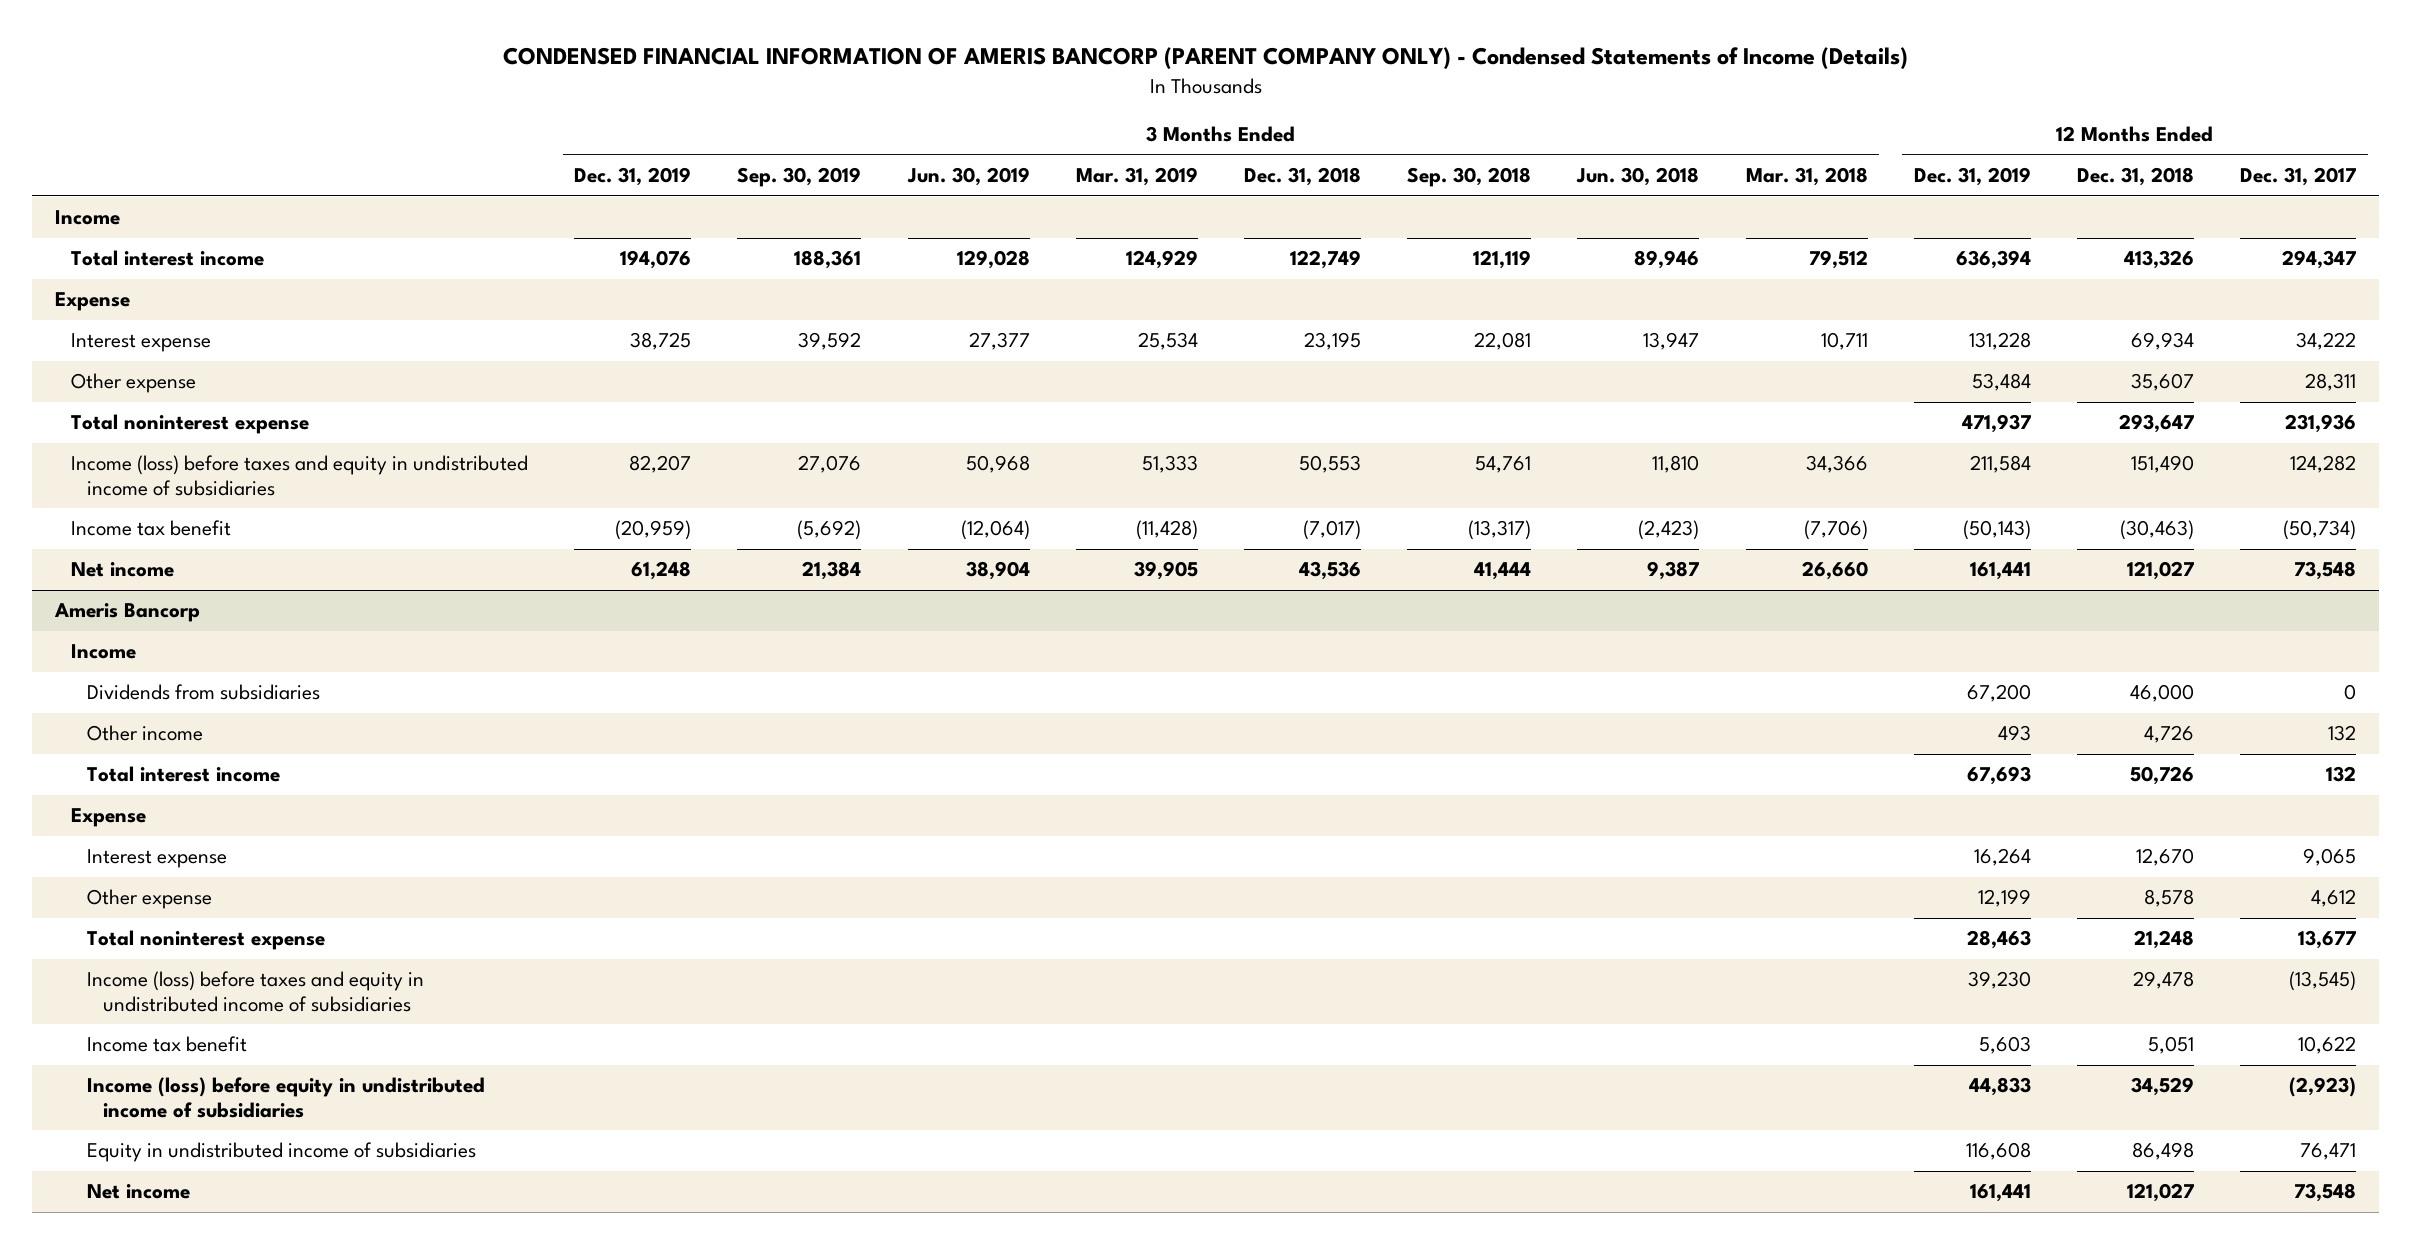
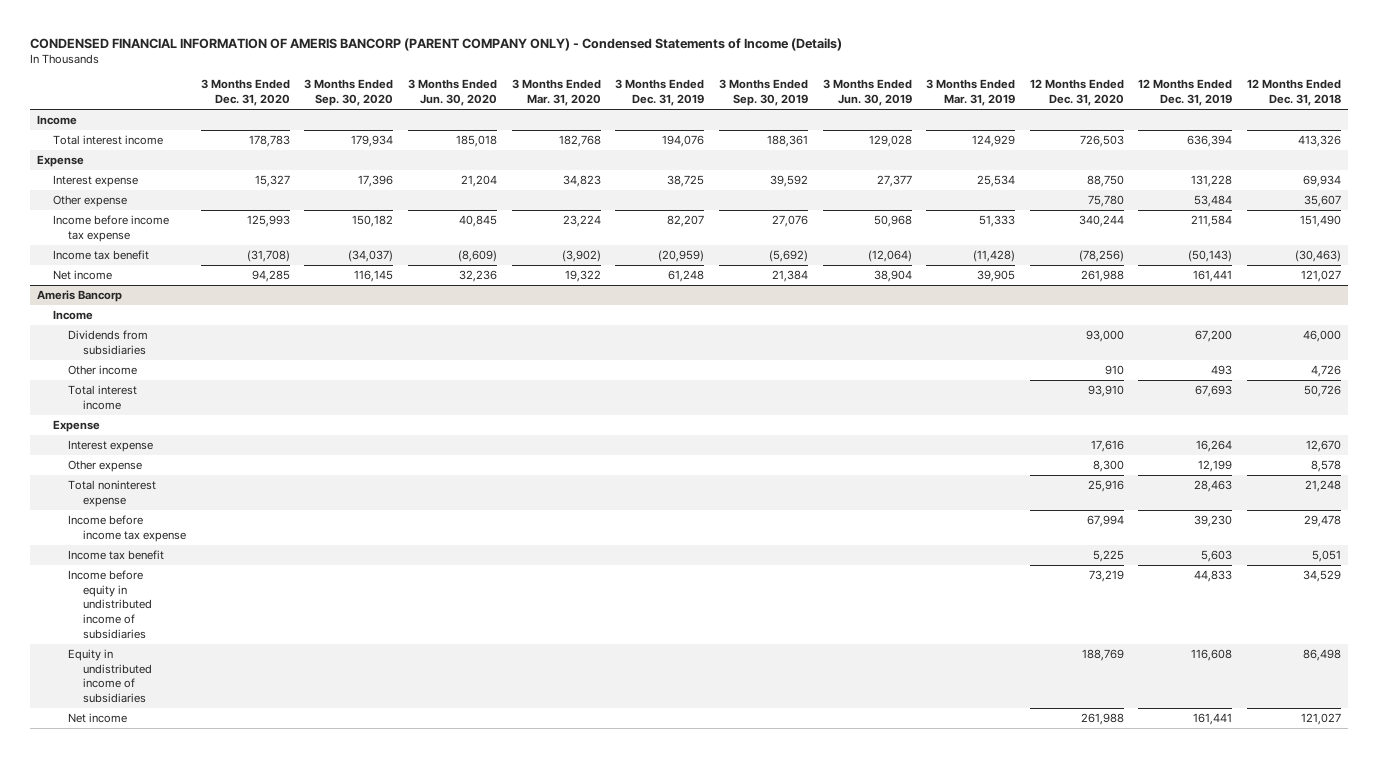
- | 3 Months Ended Dec. 31, 2019 | 3 Months Ended Sep. 30, 2019 | 3 Months Ended Jun. 30, 2019 | 3 Months Ended Mar. 31, 2019 | 3 Months Ended Dec. 31, 2018 | 3 Months Ended Sep. 30, 2018 | 3 Months Ended Jun. 30, 2018 | 3 Months Ended Mar. 31, 2018 | 12 Months Ended Dec. 31, 2019 | 12 Months Ended Dec. 31, 2018 | 12 Months Ended Dec. 31, 2017
+ | 3 Months Ended Dec. 31, 2020 | 3 Months Ended Sep. 30, 2020 | 3 Months Ended Jun. 30, 2020 | 3 Months Ended Mar. 31, 2020 | 3 Months Ended Dec. 31, 2019 | 3 Months Ended Sep. 30, 2019 | 3 Months Ended Jun. 30, 2019 | 3 Months Ended Mar. 31, 2019 | 12 Months Ended Dec. 31, 2020 | 12 Months Ended Dec. 31, 2019 | 12 Months Ended Dec. 31, 2018
- Total noninterest expense | | | | | | | | | 471,937 | 293,647 | 231,936
- Income (loss) before taxes and equity in undistributed income of subsidiaries | 82,207 | 27,076 | 50,968 | 51,333 | 50,553 | 54,761 | 11,810 | 34,366 | 211,584 | 151,490 | 124,282
+ Income before income tax expense | 125,993 | 150,182 | 40,845 | 23,224 | 82,207 | 27,076 | 50,968 | 51,333 | 340,244 | 211,584 | 151,490
@ Ameris Bancorp
- Income (loss) before taxes and equity in undistributed income of subsidiaries | | | | | | | | | 39,230 | 29,478 | (13,545)
+ Income before income tax expense | | | | | | | | | 67,994 | 39,230 | 29,478
- Income (loss) before equity in undistributed income of subsidiaries | | | | | | | | | 44,833 | 34,529 | (2,923)
+ Income before equity in undistributed income of subsidiaries | | | | | | | | | 73,219 | 44,833 | 34,529

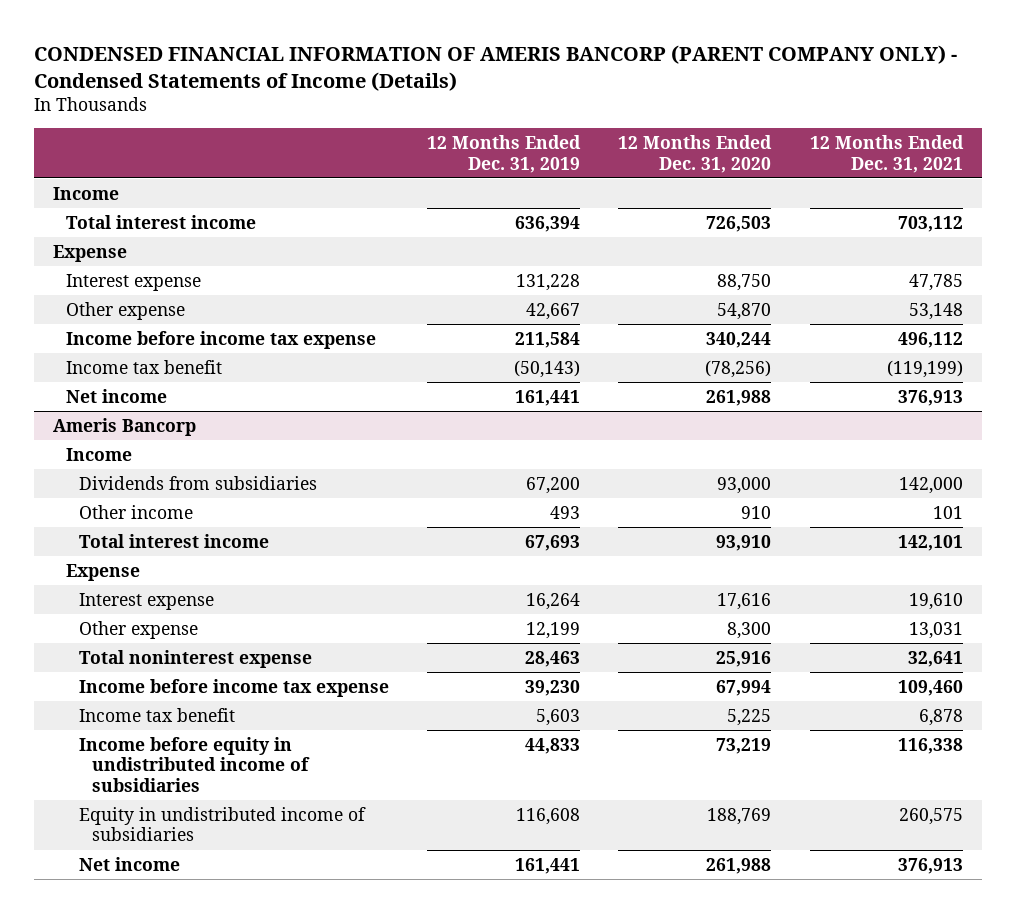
- | 3 Months Ended Dec. 31, 2020 | 3 Months Ended Sep. 30, 2020 | 3 Months Ended Jun. 30, 2020 | 3 Months Ended Mar. 31, 2020 | 3 Months Ended Dec. 31, 2019 | 3 Months Ended Sep. 30, 2019 | 3 Months Ended Jun. 30, 2019 | 3 Months Ended Mar. 31, 2019 | 12 Months Ended Dec. 31, 2020 | 12 Months Ended Dec. 31, 2019 | 12 Months Ended Dec. 31, 2018
+ | 12 Months Ended Dec. 31, 2019 | 12 Months Ended Dec. 31, 2020 | 12 Months Ended Dec. 31, 2021
- Other expense | | | | | | | | | 75,780 | 53,484 | 35,607
+ Other expense | 42,667 | 54,870 | 53,148

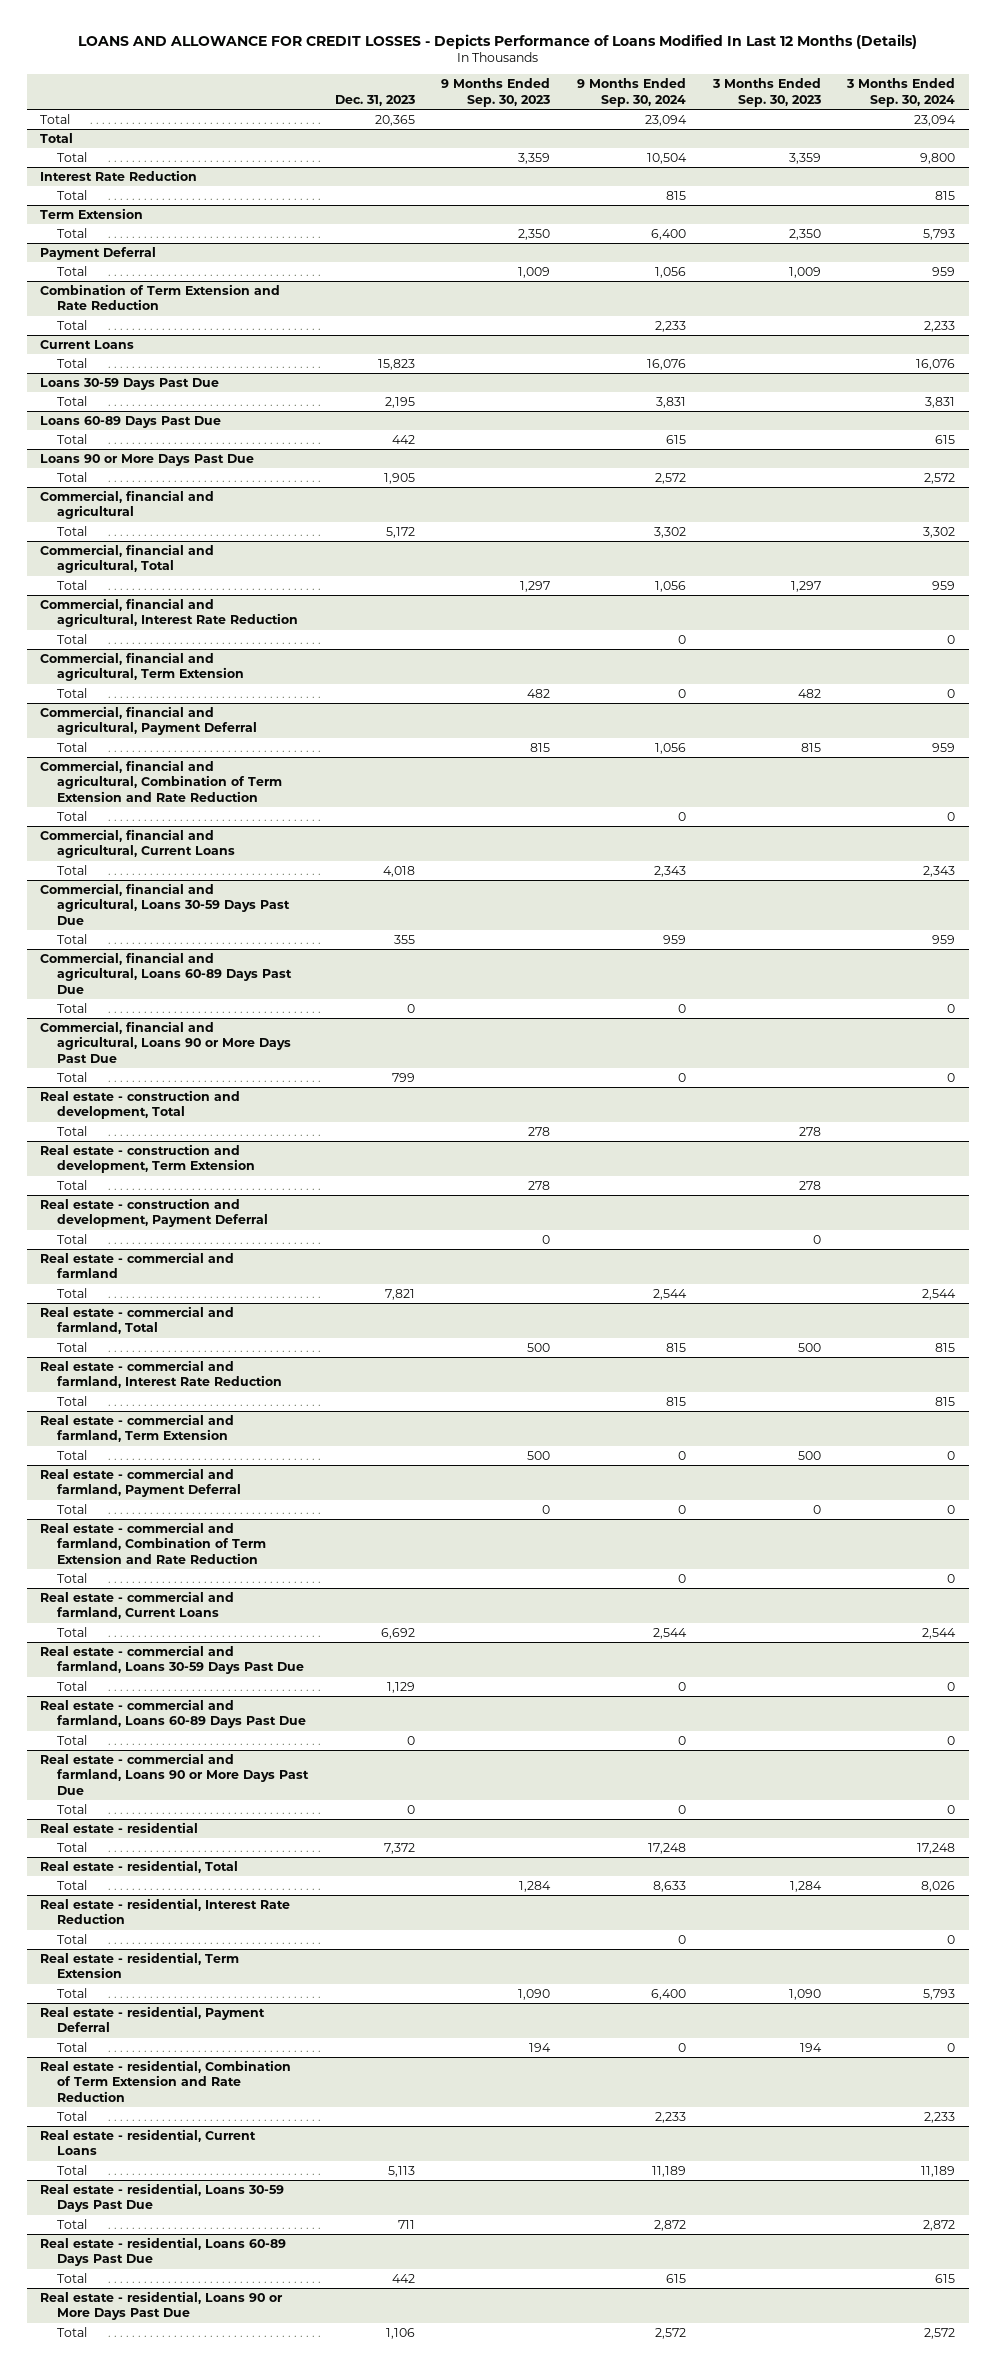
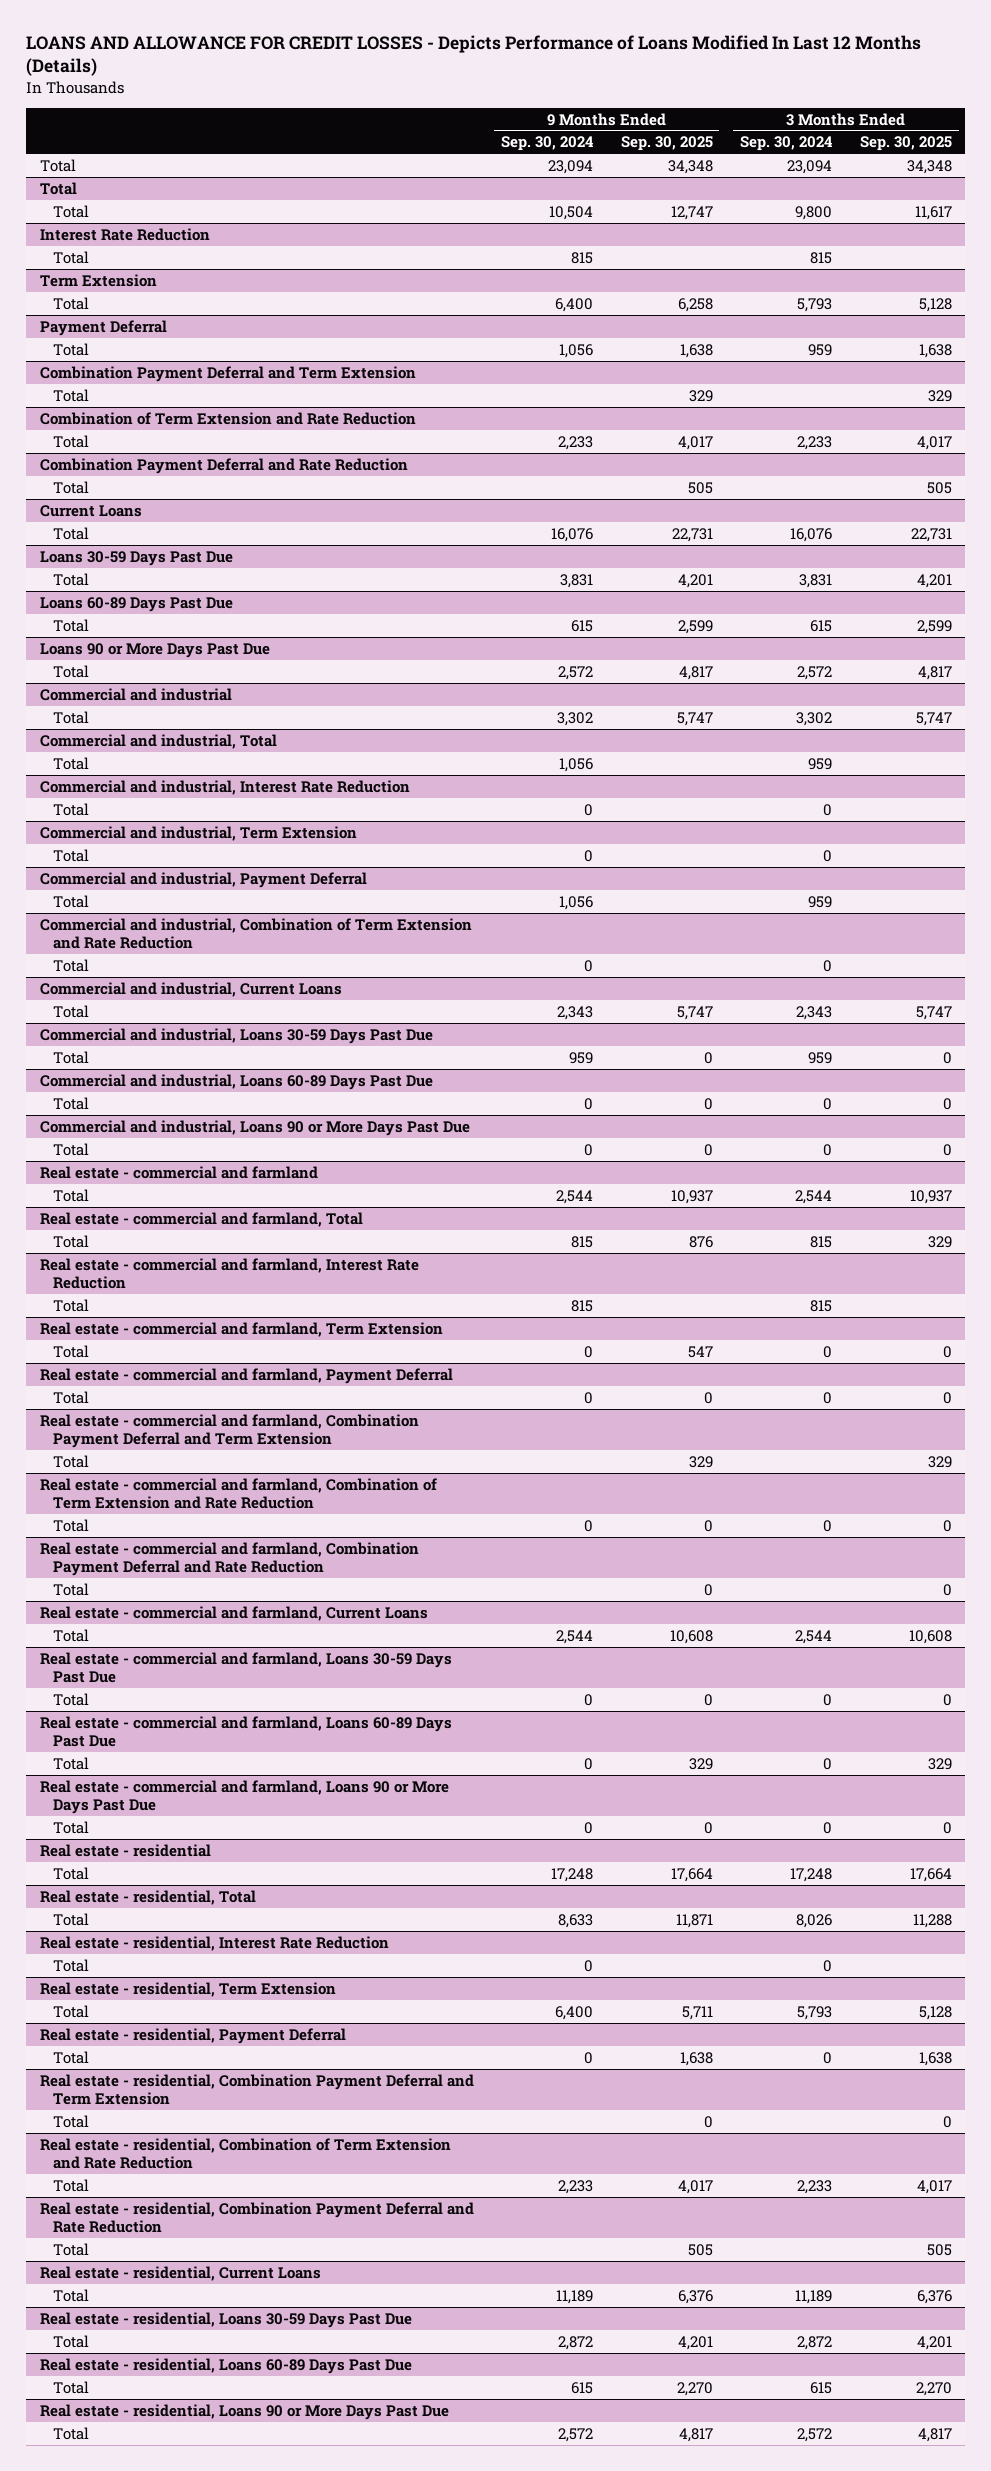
- | Dec. 31, 2023 | 9 Months Ended Sep. 30, 2023 | 9 Months Ended Sep. 30, 2024 | 3 Months Ended Sep. 30, 2023 | 3 Months Ended Sep. 30, 2024
+ | 9 Months Ended Sep. 30, 2024 | 9 Months Ended Sep. 30, 2025 | 3 Months Ended Sep. 30, 2024 | 3 Months Ended Sep. 30, 2025
+ Combination Payment Deferral and Term Extension
+ Total | | 329 | | 329
+ Combination Payment Deferral and Rate Reduction
+ Total | | 505 | | 505
- Commercial, financial and agricultural
+ Commercial and industrial
- Commercial, financial and agricultural, Total
+ Commercial and industrial, Total
- Commercial, financial and agricultural, Interest Rate Reduction
+ Commercial and industrial, Interest Rate Reduction
- Commercial, financial and agricultural, Term Extension
+ Commercial and industrial, Term Extension
- Commercial, financial and agricultural, Payment Deferral
+ Commercial and industrial, Payment Deferral
- Commercial, financial and agricultural, Combination of Term Extension and Rate Reduction
+ Commercial and industrial, Combination of Term Extension and Rate Reduction
- Commercial, financial and agricultural, Current Loans
+ Commercial and industrial, Current Loans
- Commercial, financial and agricultural, Loans 30-59 Days Past Due
+ Commercial and industrial, Loans 30-59 Days Past Due
- Commercial, financial and agricultural, Loans 60-89 Days Past Due
+ Commercial and industrial, Loans 60-89 Days Past Due
- Commercial, financial and agricultural, Loans 90 or More Days Past Due
+ Commercial and industrial, Loans 90 or More Days Past Due
- Real estate - construction and development, Total
- Total | | 278 | | 278 |
- Real estate - construction and development, Term Extension
- Total | | 278 | | 278 |
- Real estate - construction and development, Payment Deferral
- Total | | 0 | | 0 |
+ Real estate - commercial and farmland, Combination Payment Deferral and Term Extension
+ Total | | 329 | | 329
+ Real estate - commercial and farmland, Combination Payment Deferral and Rate Reduction
+ Total | | 0 | | 0
+ Real estate - residential, Combination Payment Deferral and Term Extension
+ Total | | 0 | | 0
+ Real estate - residential, Combination Payment Deferral and Rate Reduction
+ Total | | 505 | | 505

